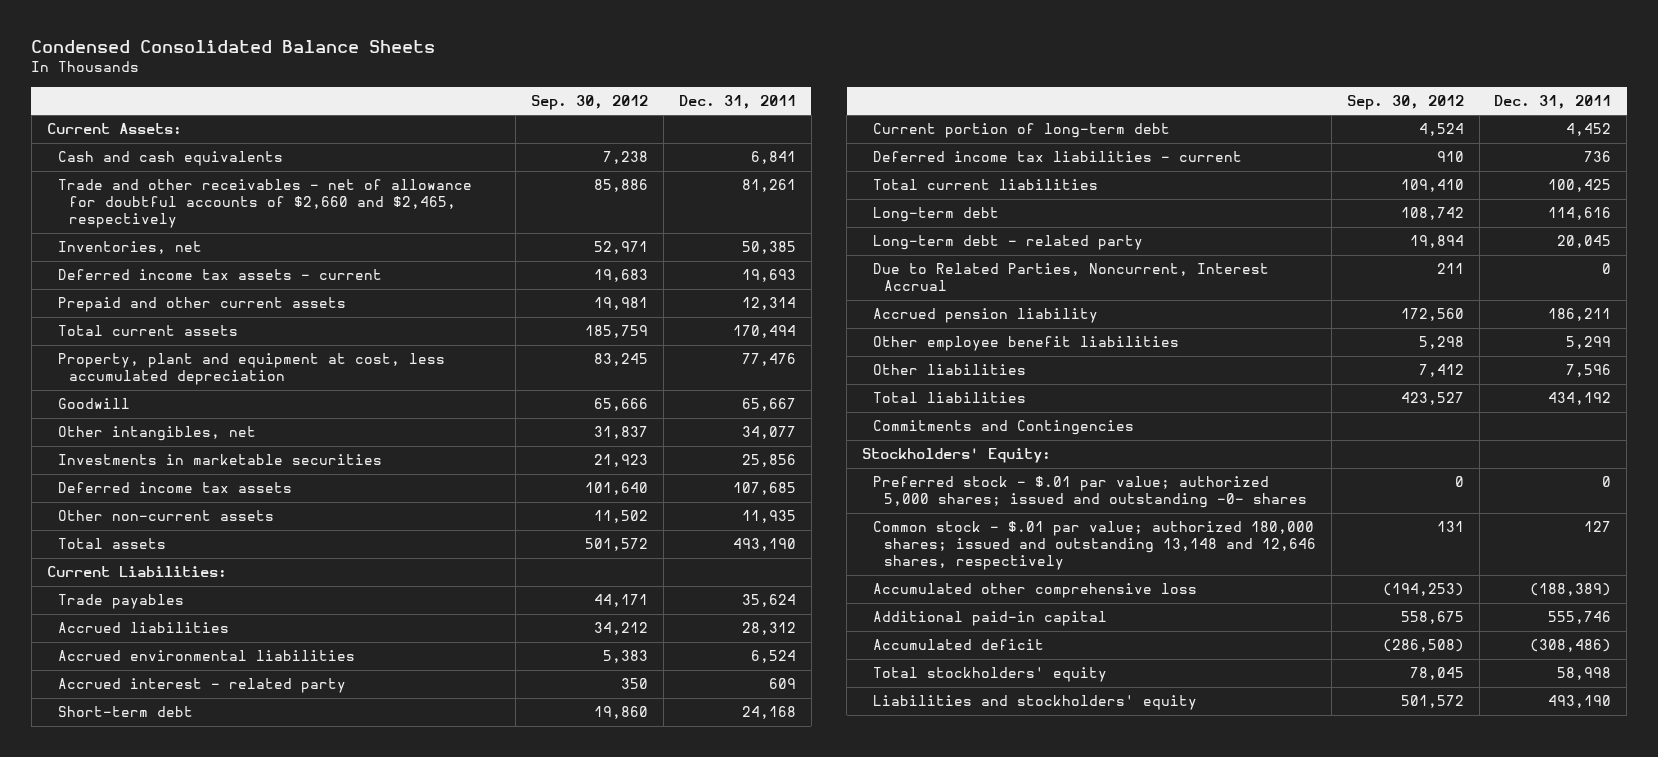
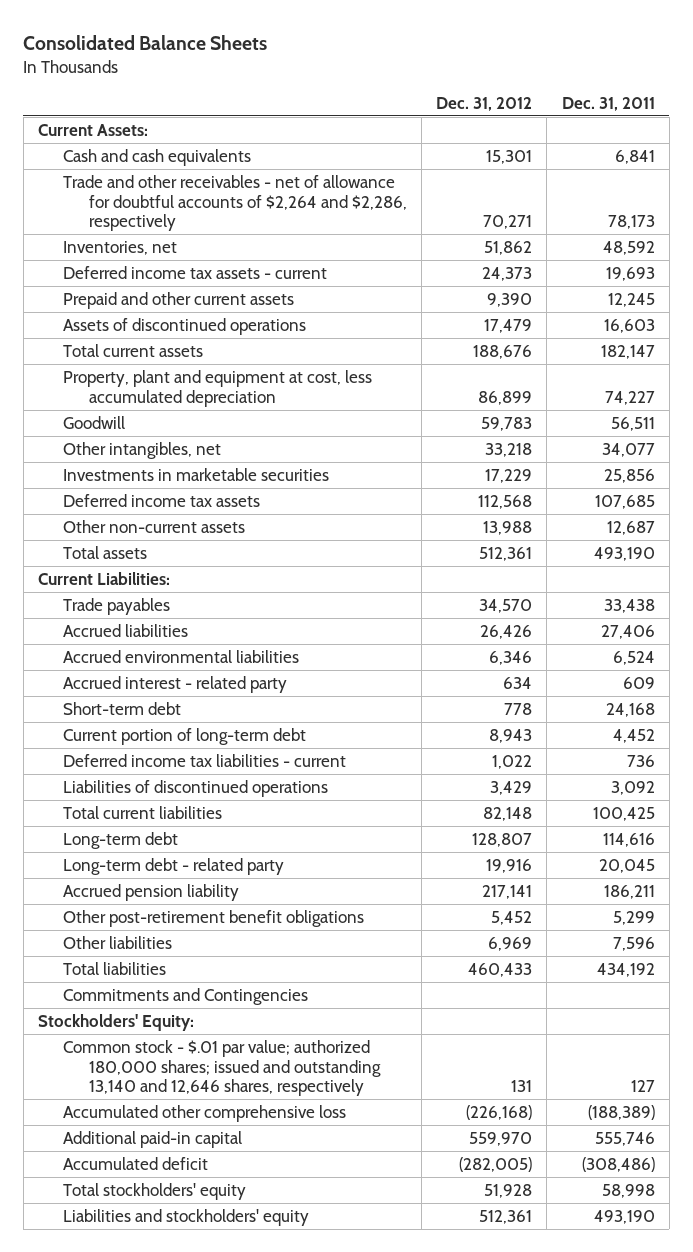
- Condensed Consolidated Balance Sheets
+ Consolidated Balance Sheets
- | Sep. 30, 2012 | Dec. 31, 2011
+ | Dec. 31, 2012 | Dec. 31, 2011
- Trade and other receivables - net of allowance for doubtful accounts of $2,660 and $2,465, respectively | 85,886 | 81,261
- Inventories, net | 52,971 | 50,385
+ Trade and other receivables - net of allowance for doubtful accounts of $2,264 and $2,286, respectively | 70,271 | 78,173
+ Inventories, net | 51,862 | 48,592
- Prepaid and other current assets | 19,981 | 12,314
- Total current assets | 185,759 | 170,494
- Property, plant and equipment at cost, less accumulated depreciation | 83,245 | 77,476
- Goodwill | 65,666 | 65,667
+ Prepaid and other current assets | 9,390 | 12,245
+ Assets of discontinued operations | 17,479 | 16,603
+ Total current assets | 188,676 | 182,147
+ Property, plant and equipment at cost, less accumulated depreciation | 86,899 | 74,227
+ Goodwill | 59,783 | 56,511
- Other non-current assets | 11,502 | 11,935
+ Other non-current assets | 13,988 | 12,687
- Trade payables | 44,171 | 35,624
- Accrued liabilities | 34,212 | 28,312
+ Trade payables | 34,570 | 33,438
+ Accrued liabilities | 26,426 | 27,406
+ Liabilities of discontinued operations | 3,429 | 3,092
- Due to Related Parties, Noncurrent, Interest Accrual | 211 | 0
- Other employee benefit liabilities | 5,298 | 5,299
+ Other post-retirement benefit obligations | 5,452 | 5,299
- Preferred stock - $.01 par value; authorized 5,000 shares; issued and outstanding -0- shares | 0 | 0
- Common stock - $.01 par value; authorized 180,000 shares; issued and outstanding 13,148 and 12,646 shares, respectively | 131 | 127
+ Common stock - $.01 par value; authorized 180,000 shares; issued and outstanding 13,140 and 12,646 shares, respectively | 131 | 127

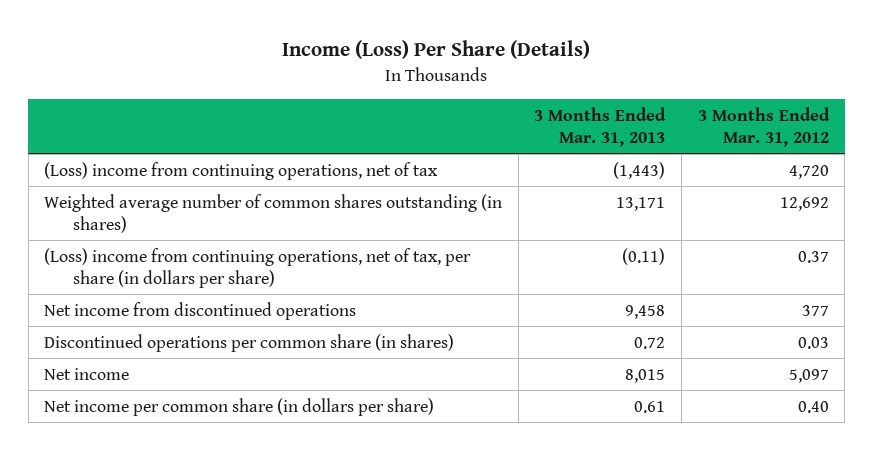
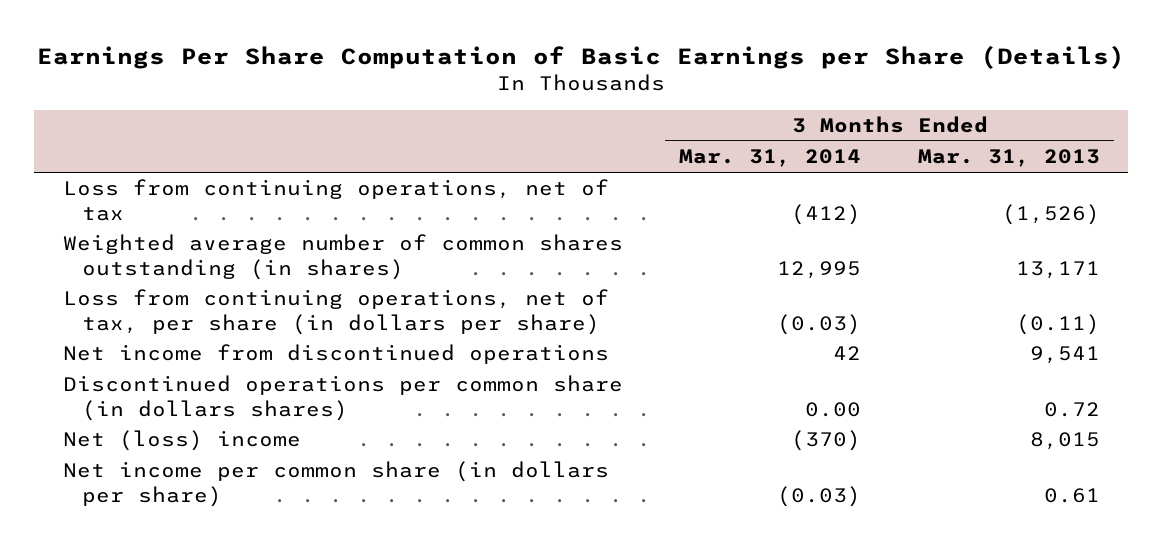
- Income (Loss) Per Share (Details)
+ Earnings Per Share Computation of Basic Earnings per Share (Details)
- | 3 Months Ended Mar. 31, 2013 | 3 Months Ended Mar. 31, 2012
+ | 3 Months Ended Mar. 31, 2014 | 3 Months Ended Mar. 31, 2013
- (Loss) income from continuing operations, net of tax | (1,443) | 4,720
+ Loss from continuing operations, net of tax | (412) | (1,526)
- (Loss) income from continuing operations, net of tax, per share (in dollars per share) | (0.11) | 0.37
- Net income from discontinued operations | 9,458 | 377
- Discontinued operations per common share (in shares) | 0.72 | 0.03
- Net income | 8,015 | 5,097
+ Loss from continuing operations, net of tax, per share (in dollars per share) | (0.03) | (0.11)
+ Net income from discontinued operations | 42 | 9,541
+ Discontinued operations per common share (in dollars shares) | 0.00 | 0.72
+ Net (loss) income | (370) | 8,015

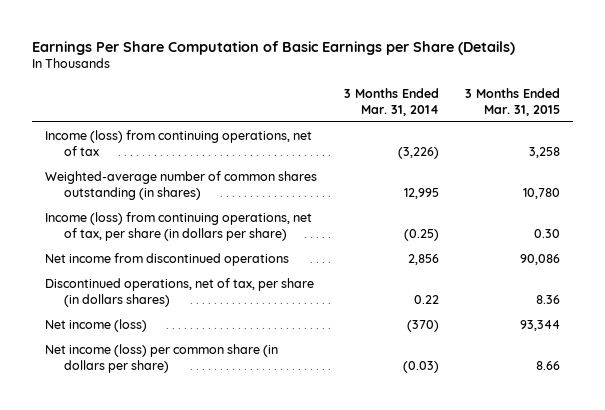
- | 3 Months Ended Mar. 31, 2014 | 3 Months Ended Mar. 31, 2013
+ | 3 Months Ended Mar. 31, 2014 | 3 Months Ended Mar. 31, 2015
- Loss from continuing operations, net of tax | (412) | (1,526)
- Weighted average number of common shares outstanding (in shares) | 12,995 | 13,171
- Loss from continuing operations, net of tax, per share (in dollars per share) | (0.03) | (0.11)
- Net income from discontinued operations | 42 | 9,541
- Discontinued operations per common share (in dollars shares) | 0.00 | 0.72
- Net (loss) income | (370) | 8,015
- Net income per common share (in dollars per share) | (0.03) | 0.61
+ Income (loss) from continuing operations, net of tax | (3,226) | 3,258
+ Weighted-average number of common shares outstanding (in shares) | 12,995 | 10,780
+ Income (loss) from continuing operations, net of tax, per share (in dollars per share) | (0.25) | 0.30
+ Net income from discontinued operations | 2,856 | 90,086
+ Discontinued operations, net of tax, per share (in dollars shares) | 0.22 | 8.36
+ Net income (loss) | (370) | 93,344
+ Net income (loss) per common share (in dollars per share) | (0.03) | 8.66

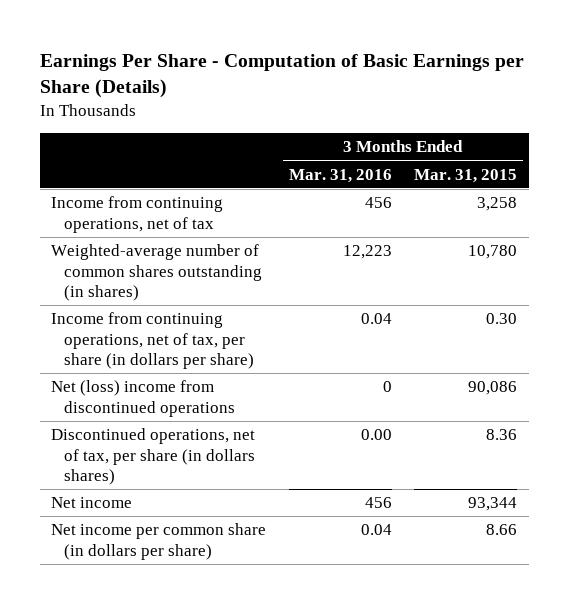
- Earnings Per Share Computation of Basic Earnings per Share (Details)
+ Earnings Per Share - Computation of Basic Earnings per Share (Details)
- | 3 Months Ended Mar. 31, 2014 | 3 Months Ended Mar. 31, 2015
+ | 3 Months Ended Mar. 31, 2016 | 3 Months Ended Mar. 31, 2015
- Income (loss) from continuing operations, net of tax | (3,226) | 3,258
+ Income from continuing operations, net of tax | 456 | 3,258
- Income (loss) from continuing operations, net of tax, per share (in dollars per share) | (0.25) | 0.30
- Net income from discontinued operations | 2,856 | 90,086
+ Income from continuing operations, net of tax, per share (in dollars per share) | 0.04 | 0.30
+ Net (loss) income from discontinued operations | 0 | 90,086
- Net income (loss) | (370) | 93,344
- Net income (loss) per common share (in dollars per share) | (0.03) | 8.66
+ Net income | 456 | 93,344
+ Net income per common share (in dollars per share) | 0.04 | 8.66

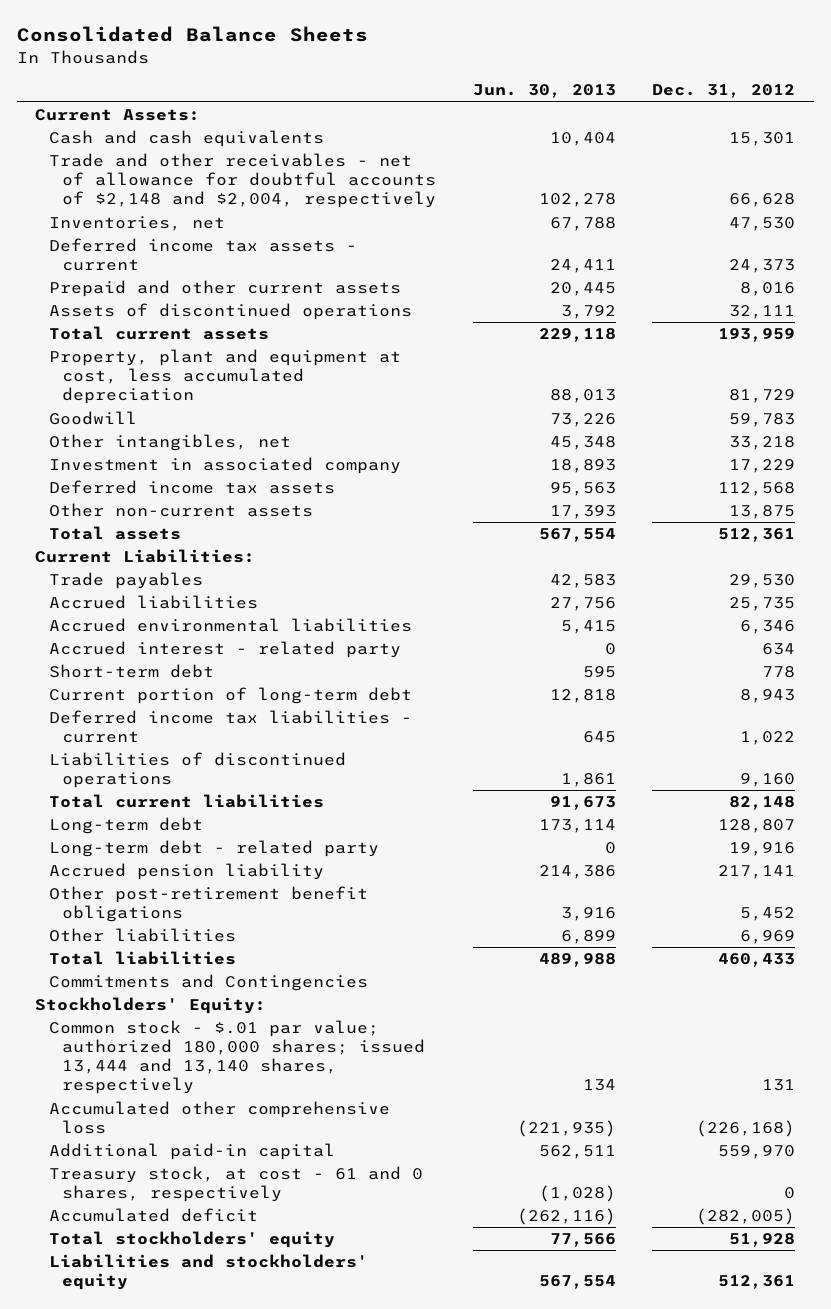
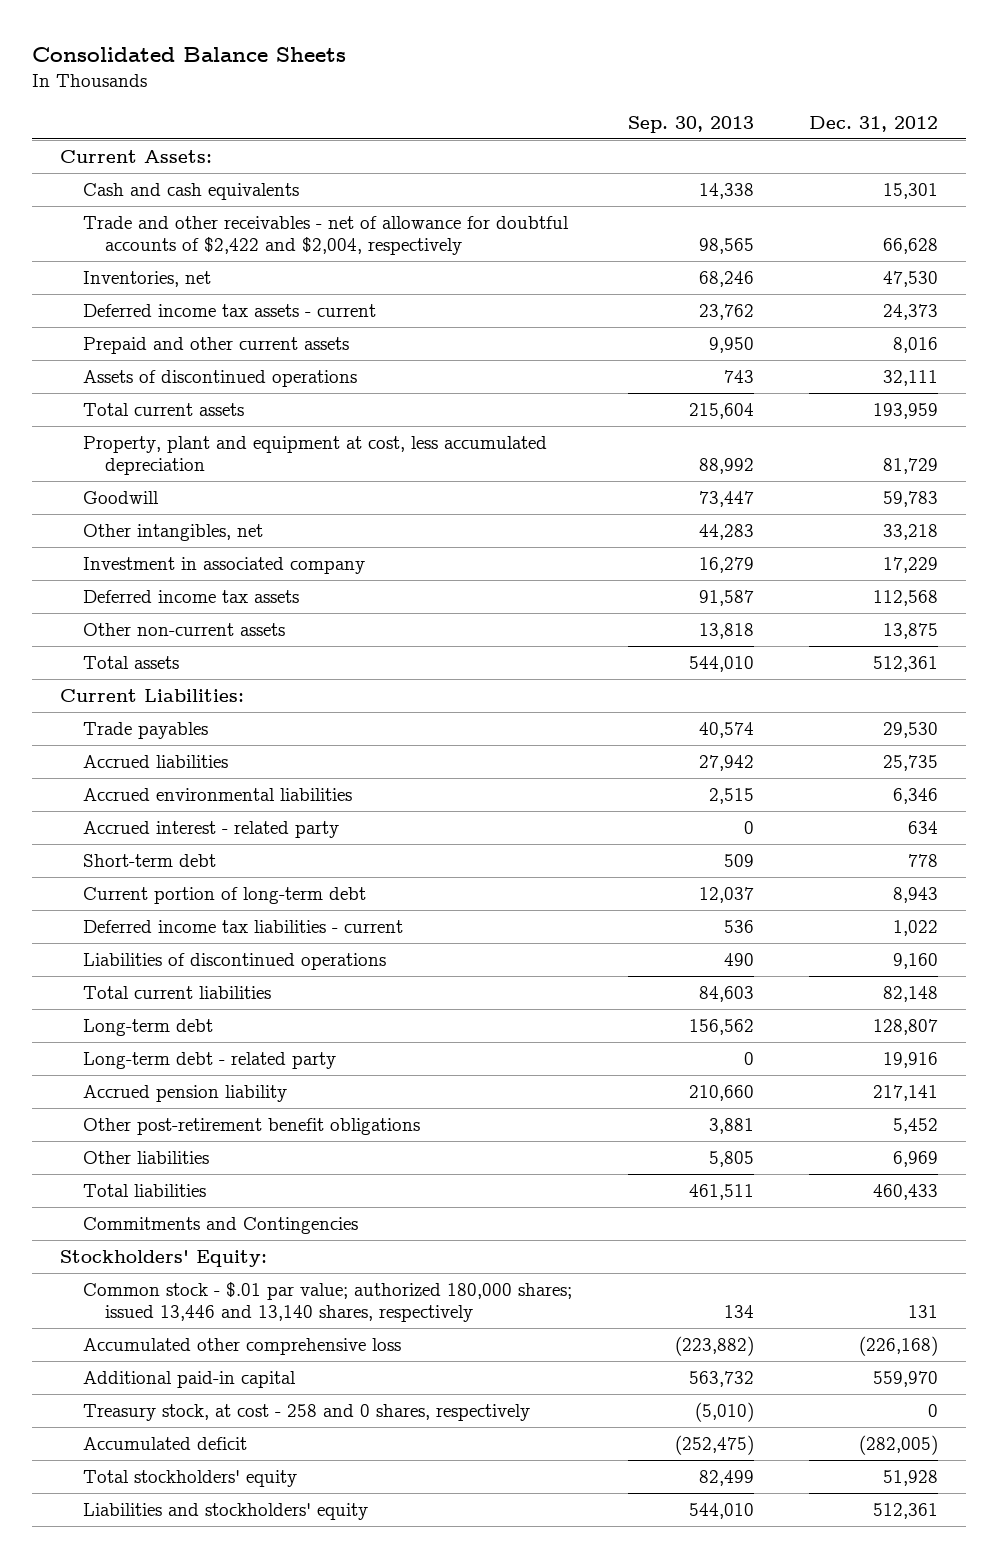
- | Jun. 30, 2013 | Dec. 31, 2012
+ | Sep. 30, 2013 | Dec. 31, 2012
- Trade and other receivables - net of allowance for doubtful accounts of $2,148 and $2,004, respectively | 102,278 | 66,628
+ Trade and other receivables - net of allowance for doubtful accounts of $2,422 and $2,004, respectively | 98,565 | 66,628
- Common stock - $.01 par value; authorized 180,000 shares; issued 13,444 and 13,140 shares, respectively | 134 | 131
+ Common stock - $.01 par value; authorized 180,000 shares; issued 13,446 and 13,140 shares, respectively | 134 | 131
- Treasury stock, at cost - 61 and 0 shares, respectively | (1,028) | 0
+ Treasury stock, at cost - 258 and 0 shares, respectively | (5,010) | 0

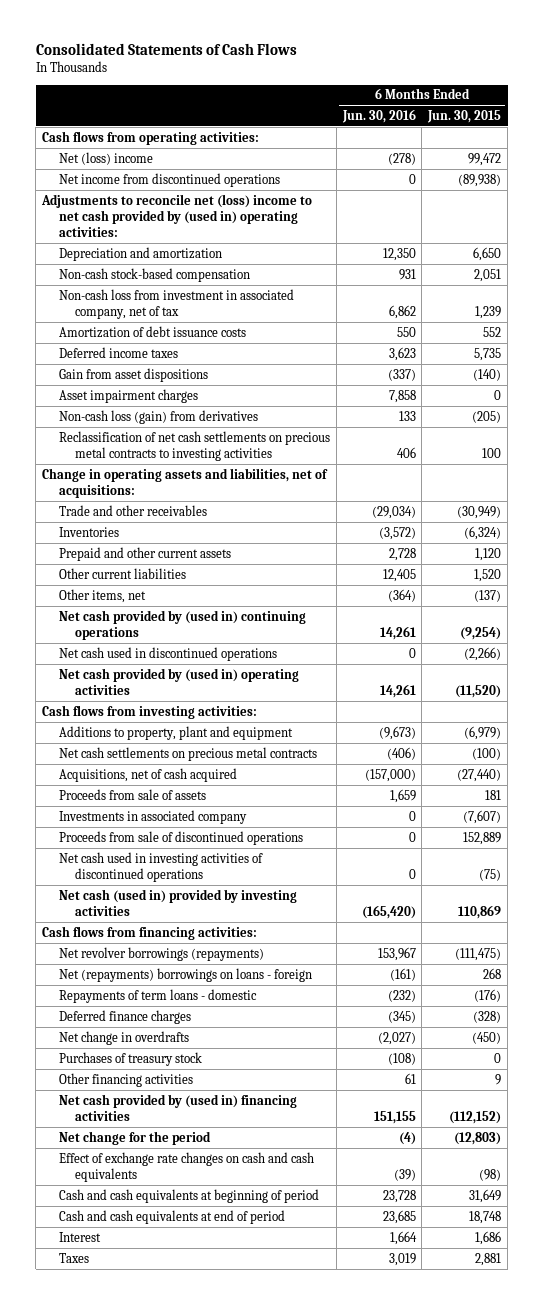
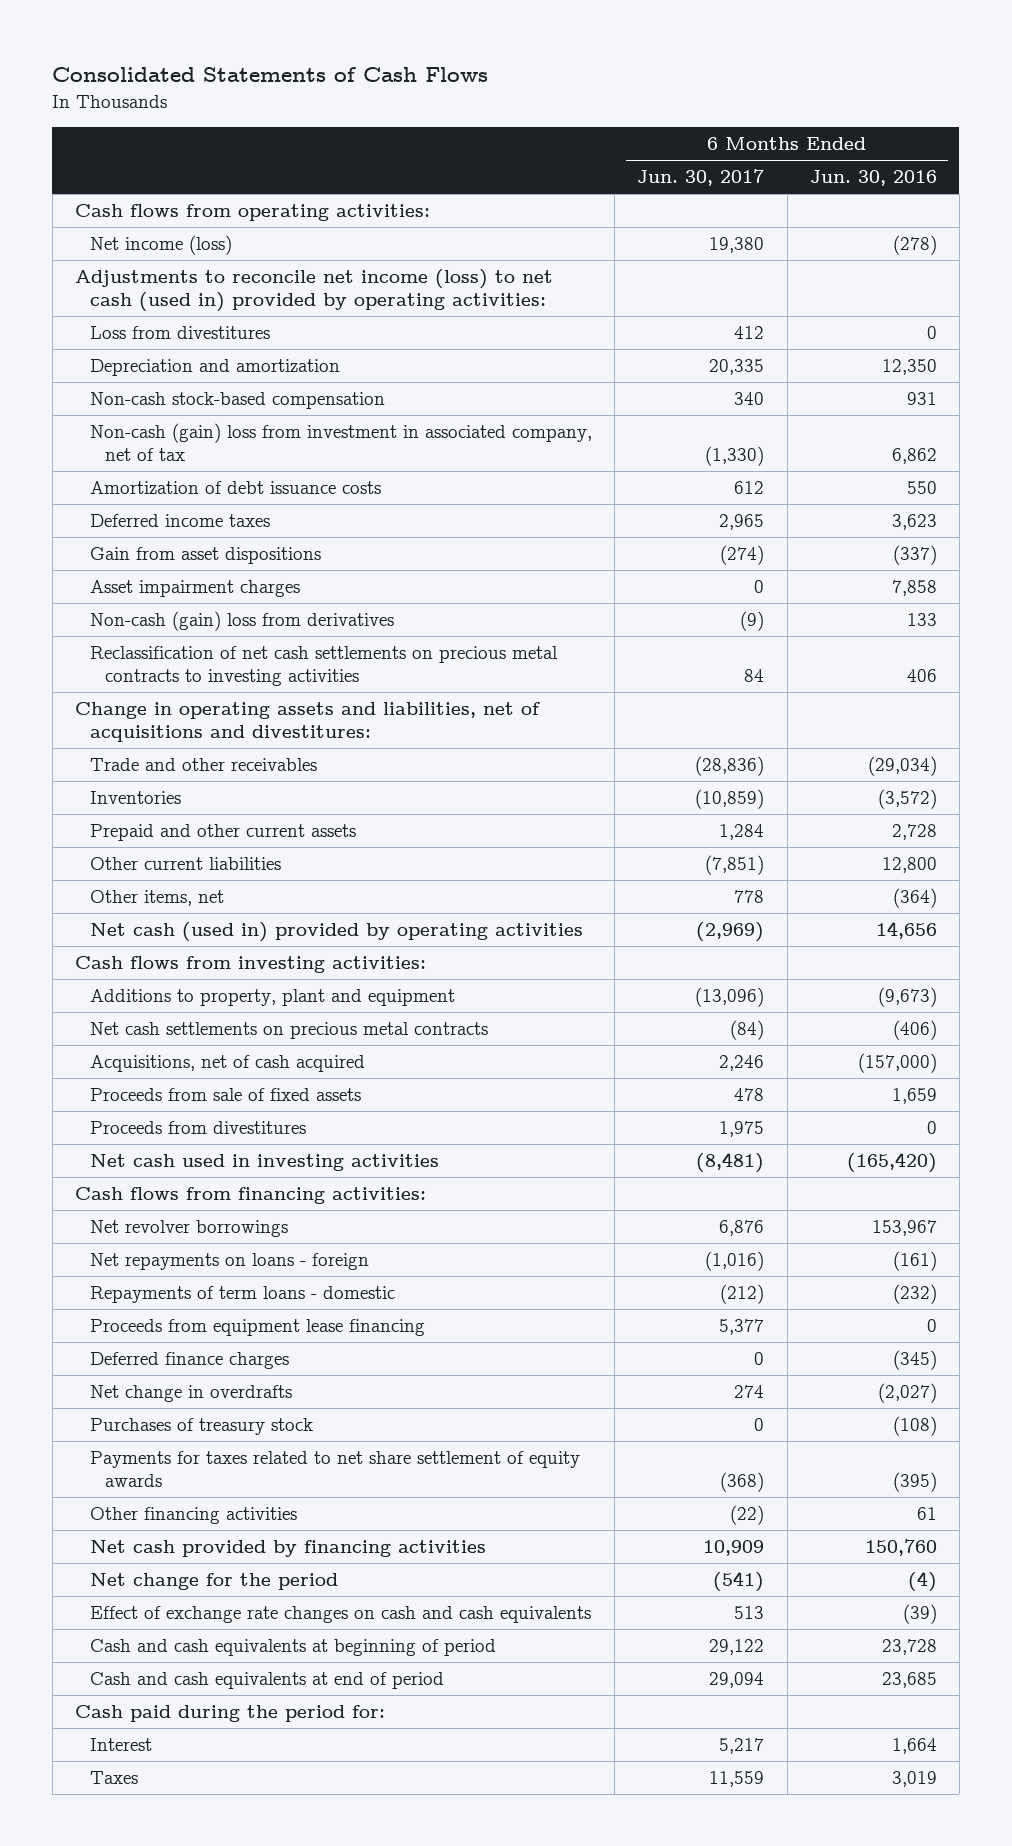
- | 6 Months Ended Jun. 30, 2016 | 6 Months Ended Jun. 30, 2015
+ | 6 Months Ended Jun. 30, 2017 | 6 Months Ended Jun. 30, 2016
- Net (loss) income | (278) | 99,472
- Net income from discontinued operations | 0 | (89,938)
- Adjustments to reconcile net (loss) income to net cash provided by (used in) operating activities:
+ Net income (loss) | 19,380 | (278)
+ Adjustments to reconcile net income (loss) to net cash (used in) provided by operating activities:
+ Loss from divestitures | 412 | 0
- Non-cash loss from investment in associated company, net of tax | 6,862 | 1,239
+ Non-cash (gain) loss from investment in associated company, net of tax | (1,330) | 6,862
- Non-cash loss (gain) from derivatives | 133 | (205)
+ Non-cash (gain) loss from derivatives | (9) | 133
- Change in operating assets and liabilities, net of acquisitions:
+ Change in operating assets and liabilities, net of acquisitions and divestitures:
- Other current liabilities | 12,405 | 1,520
+ Other current liabilities | (7,851) | 12,800
- Net cash provided by (used in) continuing operations | 14,261 | (9,254)
- Net cash used in discontinued operations | 0 | (2,266)
- Net cash provided by (used in) operating activities | 14,261 | (11,520)
+ Net cash (used in) provided by operating activities | (2,969) | 14,656
- Proceeds from sale of assets | 1,659 | 181
- Investments in associated company | 0 | (7,607)
- Proceeds from sale of discontinued operations | 0 | 152,889
- Net cash used in investing activities of discontinued operations | 0 | (75)
- Net cash (used in) provided by investing activities | (165,420) | 110,869
+ Proceeds from sale of fixed assets | 478 | 1,659
+ Proceeds from divestitures | 1,975 | 0
+ Net cash used in investing activities | (8,481) | (165,420)
- Net revolver borrowings (repayments) | 153,967 | (111,475)
- Net (repayments) borrowings on loans - foreign | (161) | 268
+ Net revolver borrowings | 6,876 | 153,967
+ Net repayments on loans - foreign | (1,016) | (161)
+ Proceeds from equipment lease financing | 5,377 | 0
+ Payments for taxes related to net share settlement of equity awards | (368) | (395)
- Net cash provided by (used in) financing activities | 151,155 | (112,152)
+ Net cash provided by financing activities | 10,909 | 150,760
+ Cash paid during the period for:

